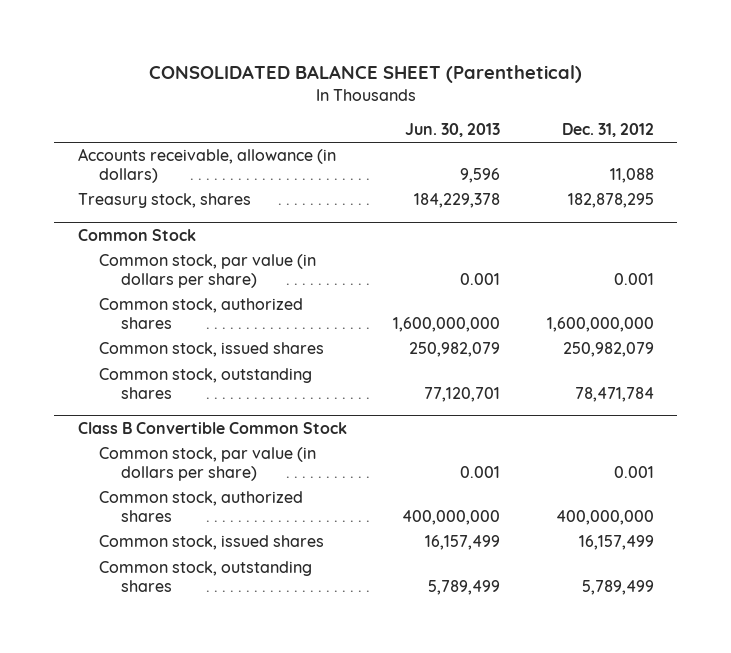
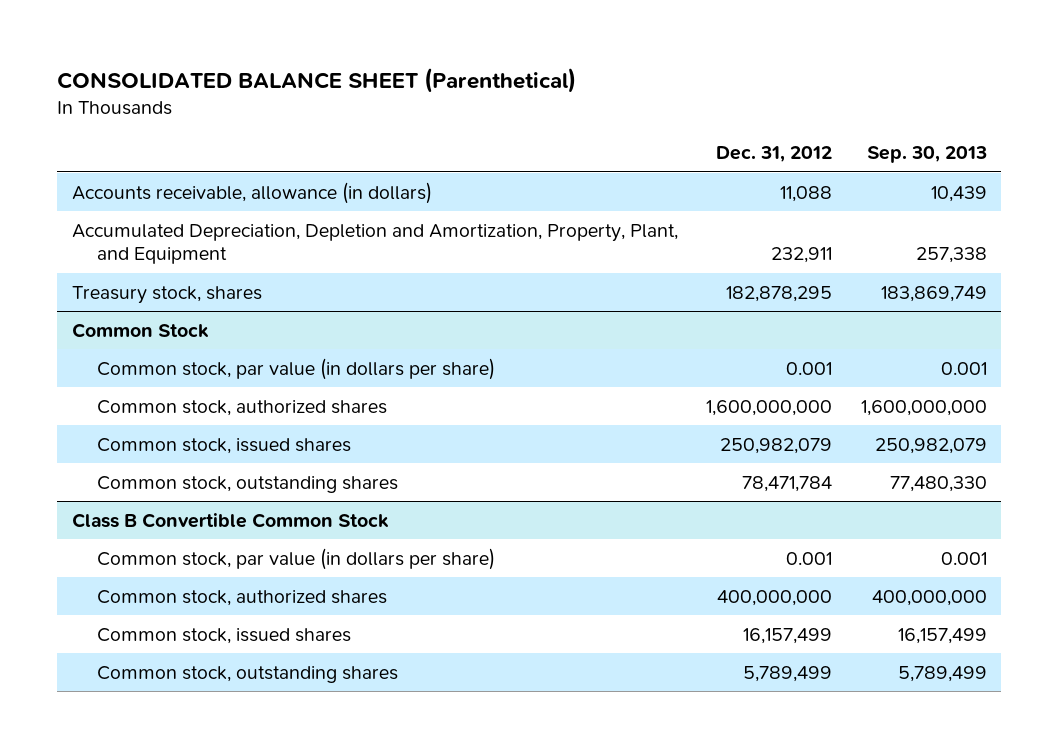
- | Jun. 30, 2013 | Dec. 31, 2012
+ | Dec. 31, 2012 | Sep. 30, 2013
+ Accumulated Depreciation, Depletion and Amortization, Property, Plant, and Equipment | 232,911 | 257,338

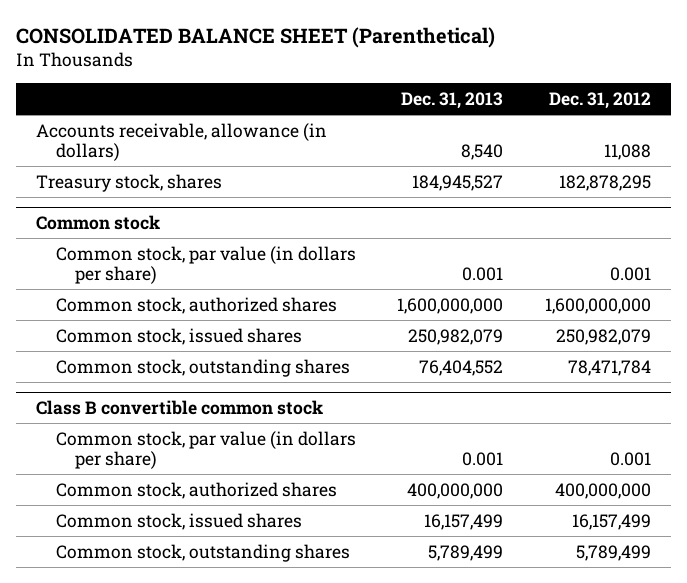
- | Dec. 31, 2012 | Sep. 30, 2013
+ | Dec. 31, 2013 | Dec. 31, 2012
- Accumulated Depreciation, Depletion and Amortization, Property, Plant, and Equipment | 232,911 | 257,338
- Common Stock
+ Common stock
- Class B Convertible Common Stock
+ Class B convertible common stock

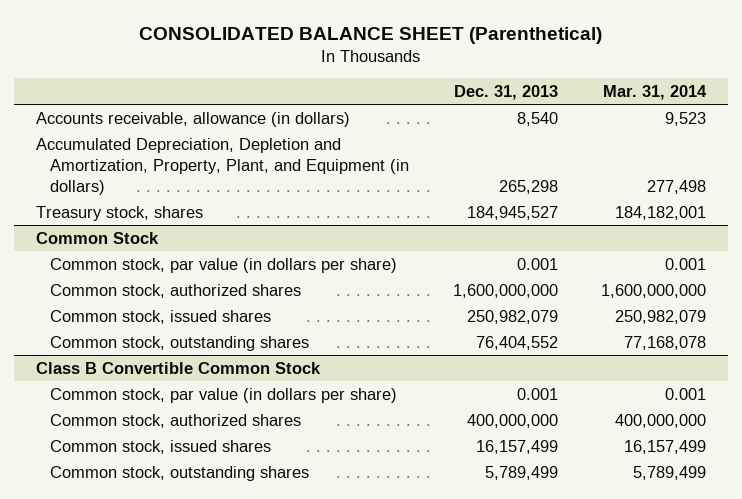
- | Dec. 31, 2013 | Dec. 31, 2012
+ | Dec. 31, 2013 | Mar. 31, 2014
+ Accumulated Depreciation, Depletion and Amortization, Property, Plant, and Equipment (in dollars) | 265,298 | 277,498
- Common stock
+ Common Stock
- Class B convertible common stock
+ Class B Convertible Common Stock

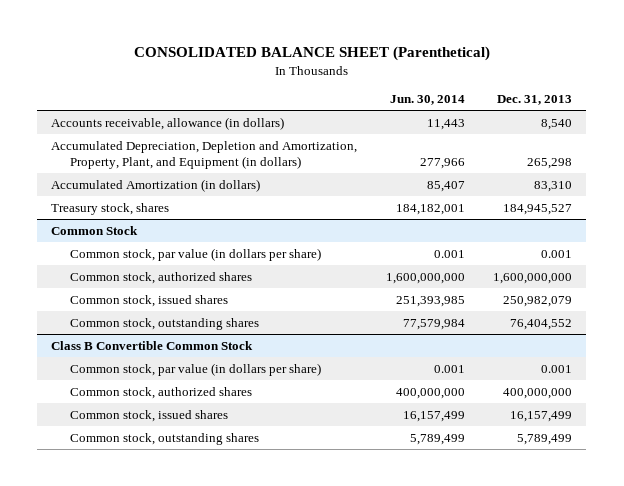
- | Dec. 31, 2013 | Mar. 31, 2014
+ | Jun. 30, 2014 | Dec. 31, 2013
+ Accumulated Amortization (in dollars) | 85,407 | 83,310

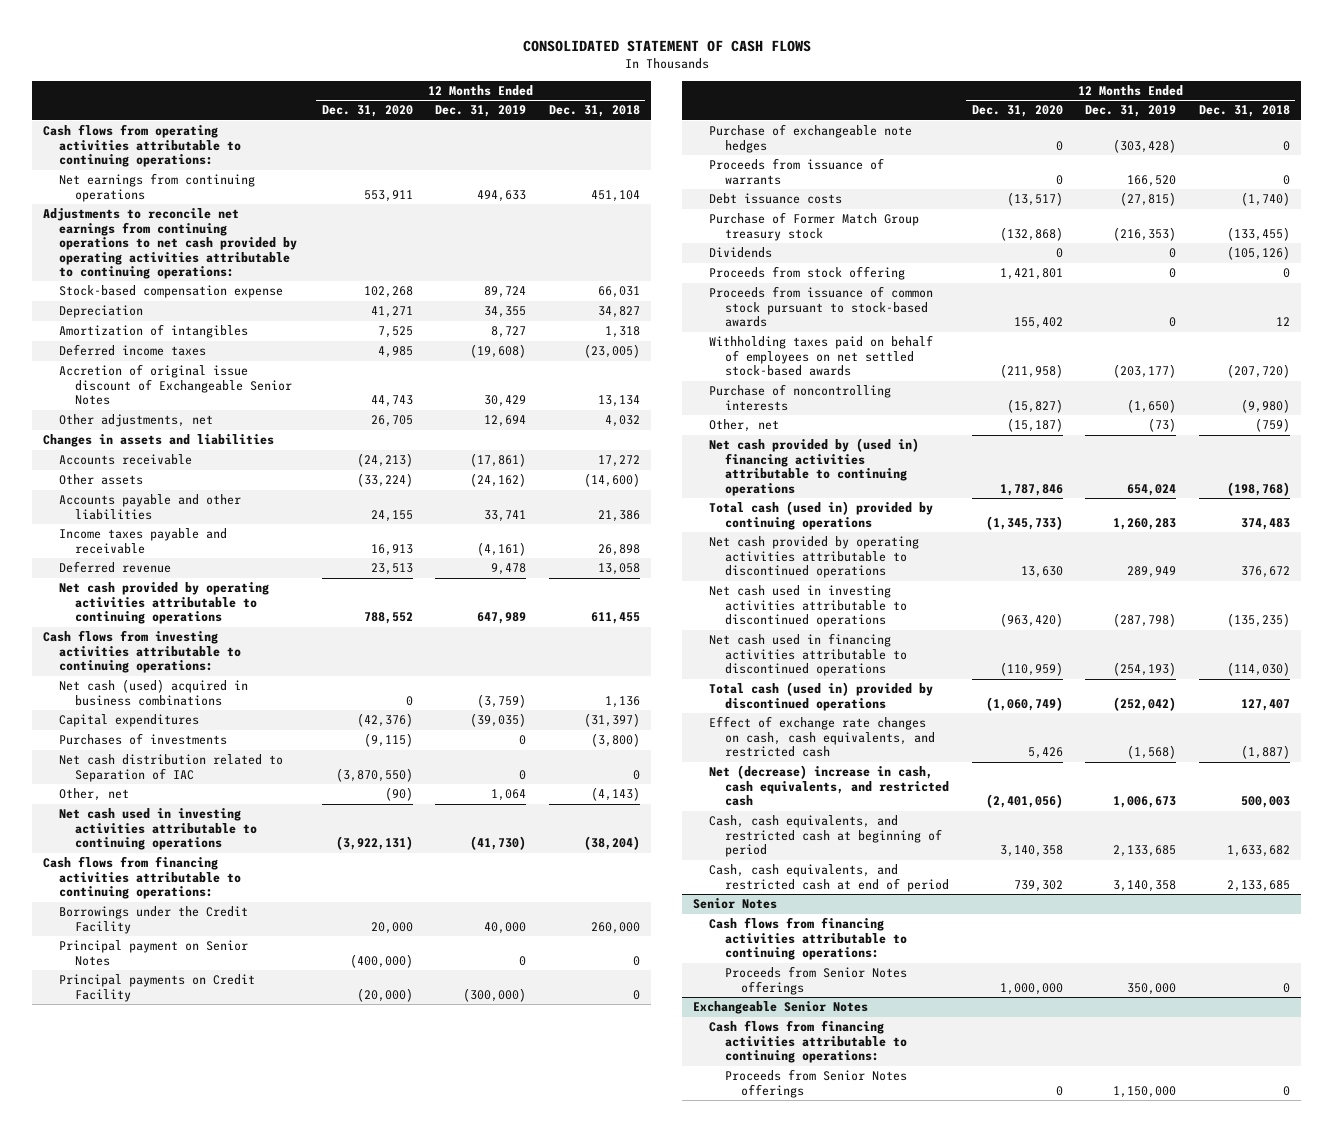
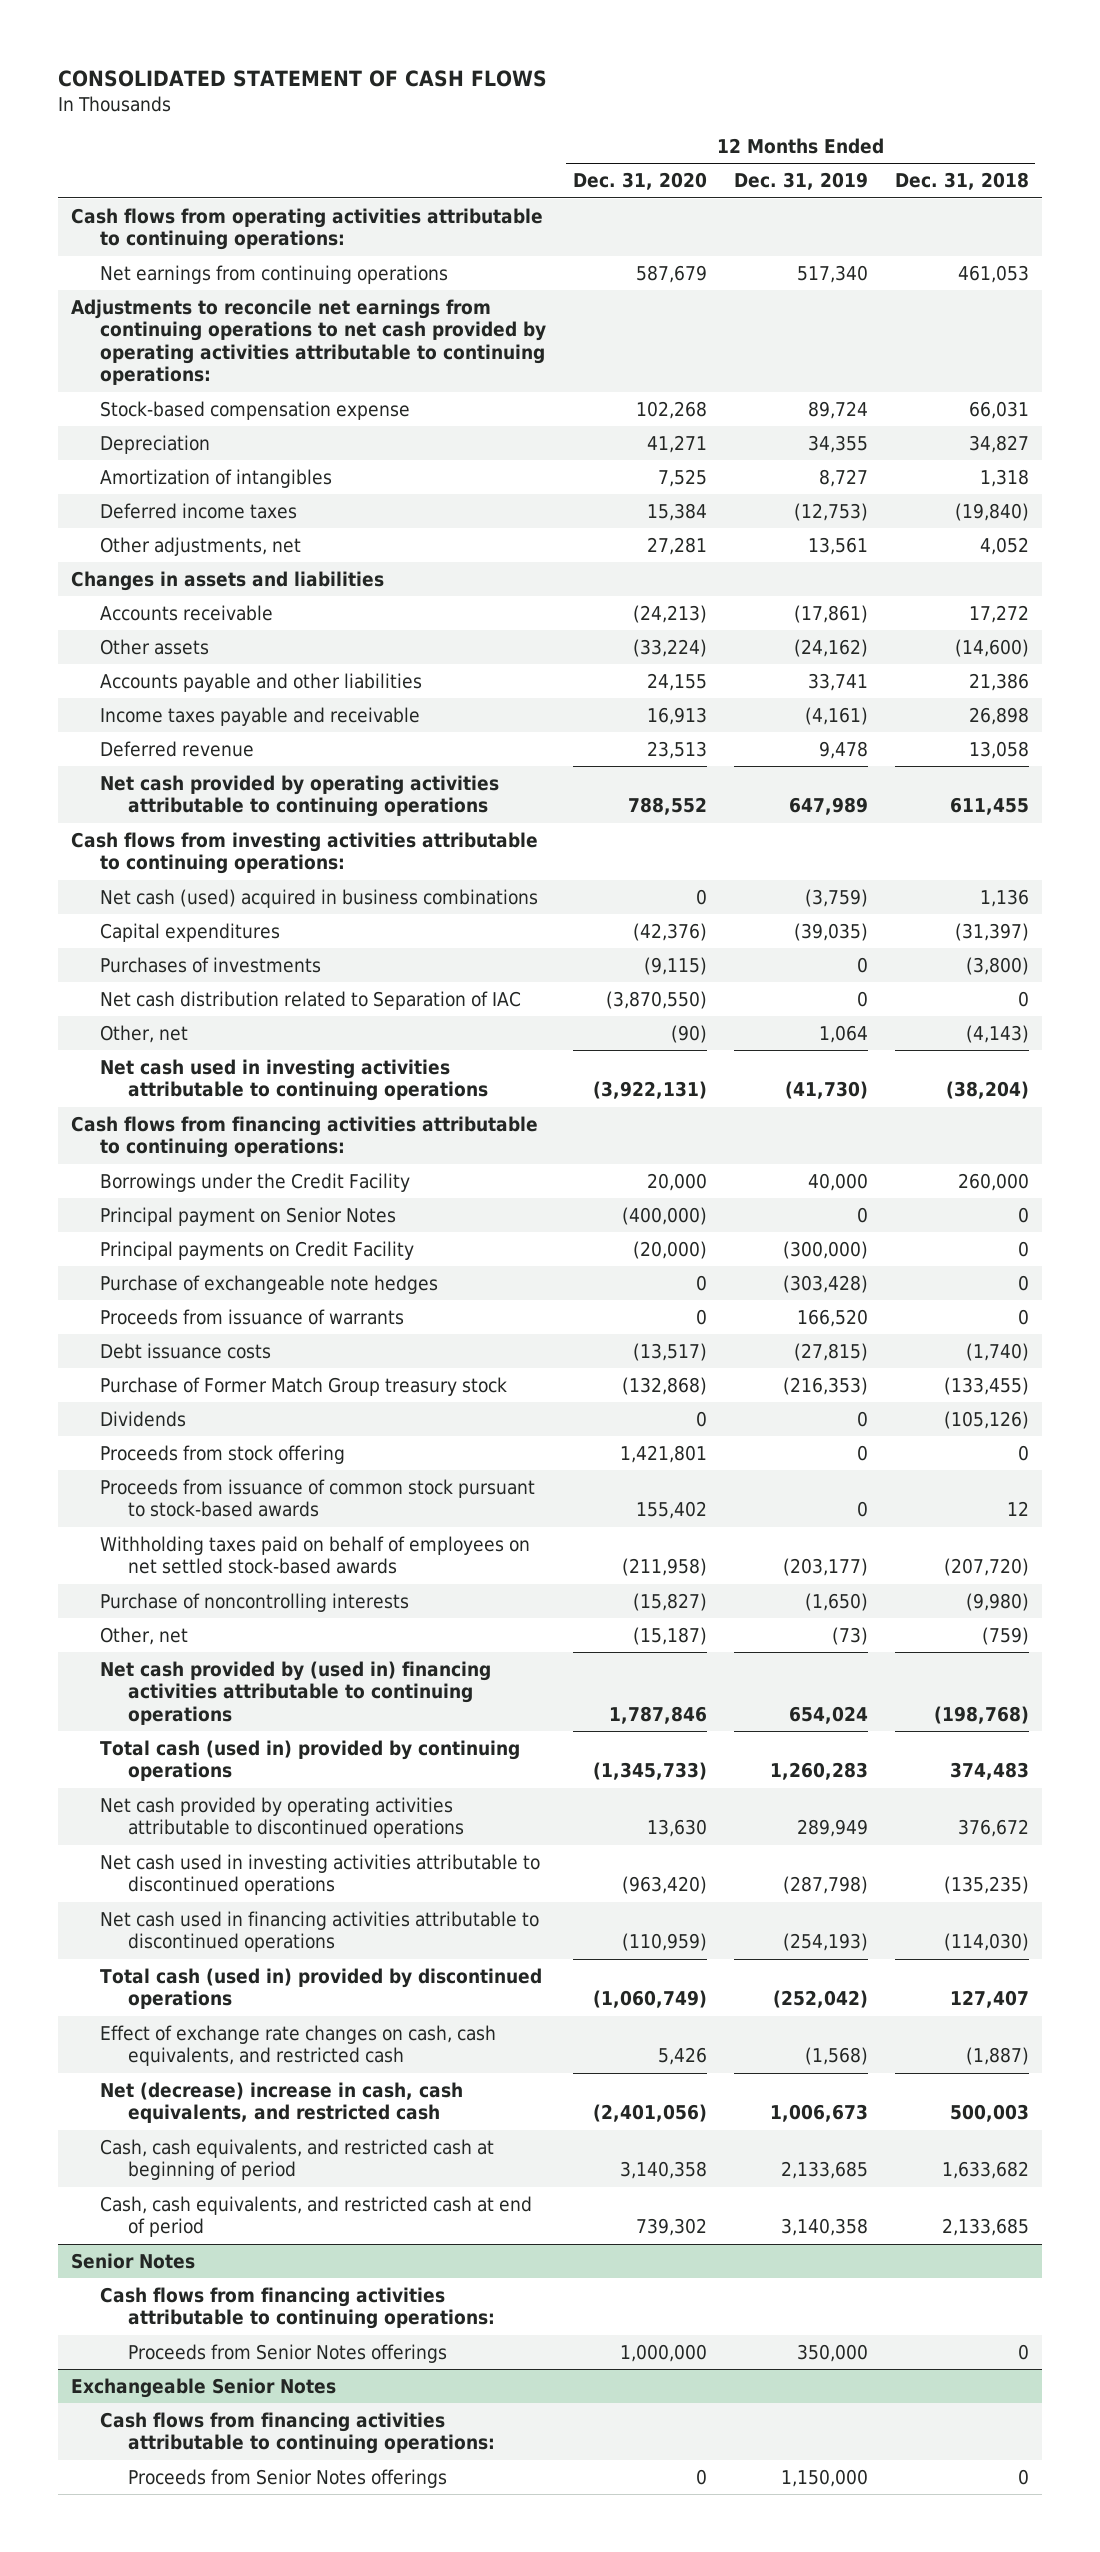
- Net earnings from continuing operations | 553,911 | 494,633 | 451,104
+ Net earnings from continuing operations | 587,679 | 517,340 | 461,053
- Deferred income taxes | 4,985 | (19,608) | (23,005)
- Accretion of original issue discount of Exchangeable Senior Notes | 44,743 | 30,429 | 13,134
- Other adjustments, net | 26,705 | 12,694 | 4,032
+ Deferred income taxes | 15,384 | (12,753) | (19,840)
+ Other adjustments, net | 27,281 | 13,561 | 4,052

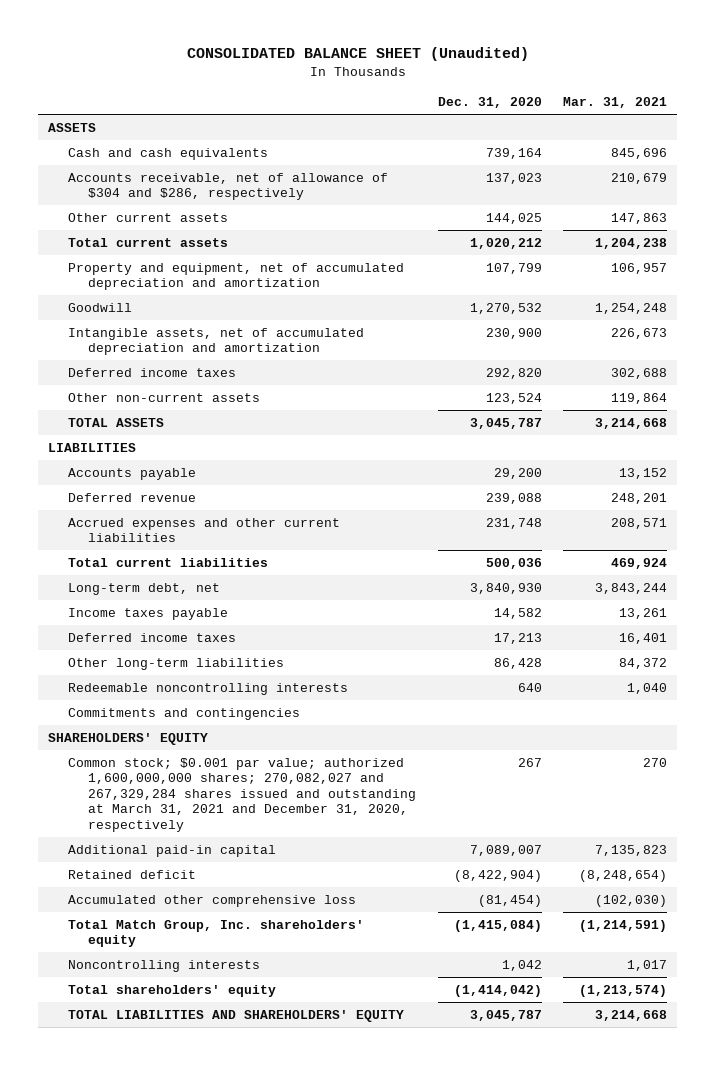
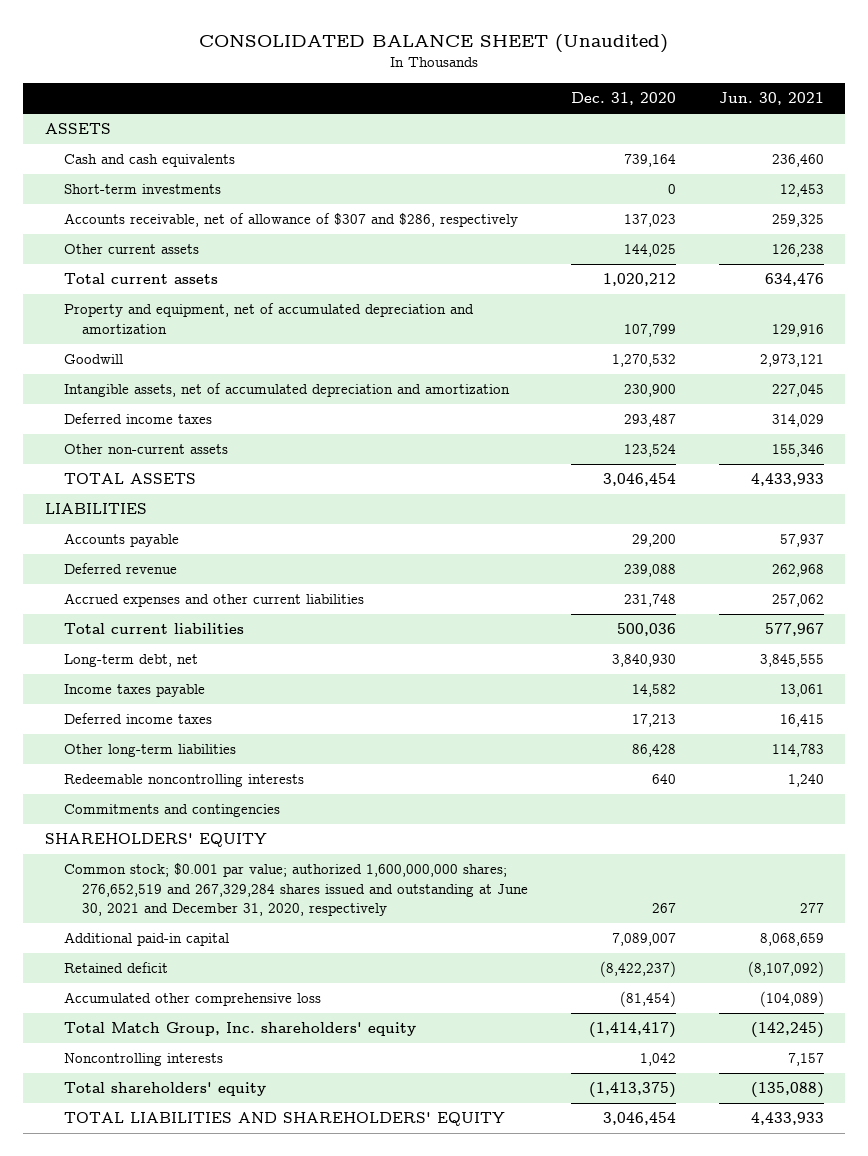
- | Dec. 31, 2020 | Mar. 31, 2021
+ | Dec. 31, 2020 | Jun. 30, 2021
- Accounts receivable, net of allowance of $304 and $286, respectively | 137,023 | 210,679
+ Short-term investments | 0 | 12,453
+ Accounts receivable, net of allowance of $307 and $286, respectively | 137,023 | 259,325
- Deferred income taxes | 292,820 | 302,688
+ Deferred income taxes | 293,487 | 314,029
- TOTAL ASSETS | 3,045,787 | 3,214,668
+ TOTAL ASSETS | 3,046,454 | 4,433,933
- Common stock; $0.001 par value; authorized 1,600,000,000 shares; 270,082,027 and 267,329,284 shares issued and outstanding at March 31, 2021 and December 31, 2020, respectively | 267 | 270
+ Common stock; $0.001 par value; authorized 1,600,000,000 shares; 276,652,519 and 267,329,284 shares issued and outstanding at June 30, 2021 and December 31, 2020, respectively | 267 | 277
- Retained deficit | (8,422,904) | (8,248,654)
+ Retained deficit | (8,422,237) | (8,107,092)
- Total Match Group, Inc. shareholders' equity | (1,415,084) | (1,214,591)
+ Total Match Group, Inc. shareholders' equity | (1,414,417) | (142,245)
- Total shareholders' equity | (1,414,042) | (1,213,574)
- TOTAL LIABILITIES AND SHAREHOLDERS' EQUITY | 3,045,787 | 3,214,668
+ Total shareholders' equity | (1,413,375) | (135,088)
+ TOTAL LIABILITIES AND SHAREHOLDERS' EQUITY | 3,046,454 | 4,433,933

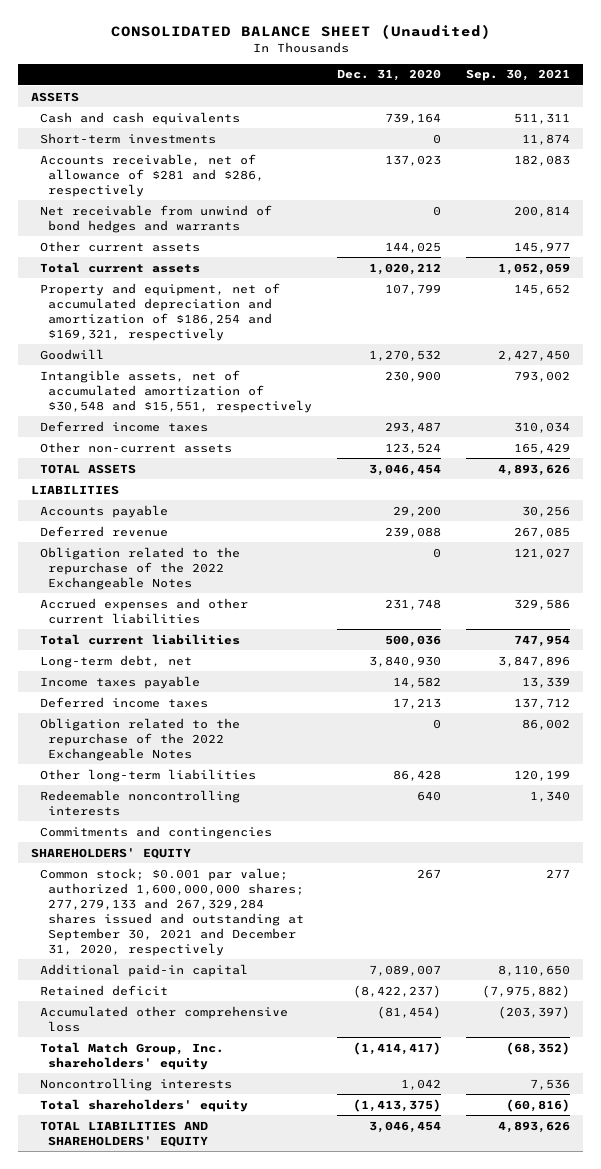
- | Dec. 31, 2020 | Jun. 30, 2021
+ | Dec. 31, 2020 | Sep. 30, 2021
- Accounts receivable, net of allowance of $307 and $286, respectively | 137,023 | 259,325
+ Accounts receivable, net of allowance of $281 and $286, respectively | 137,023 | 182,083
+ Net receivable from unwind of bond hedges and warrants | 0 | 200,814
- Property and equipment, net of accumulated depreciation and amortization | 107,799 | 129,916
+ Property and equipment, net of accumulated depreciation and amortization of $186,254 and $169,321, respectively | 107,799 | 145,652
- Intangible assets, net of accumulated depreciation and amortization | 230,900 | 227,045
+ Intangible assets, net of accumulated amortization of $30,548 and $15,551, respectively | 230,900 | 793,002
+ Obligation related to the repurchase of the 2022 Exchangeable Notes | 0 | 121,027
+ Obligation related to the repurchase of the 2022 Exchangeable Notes | 0 | 86,002
- Common stock; $0.001 par value; authorized 1,600,000,000 shares; 276,652,519 and 267,329,284 shares issued and outstanding at June 30, 2021 and December 31, 2020, respectively | 267 | 277
+ Common stock; $0.001 par value; authorized 1,600,000,000 shares; 277,279,133 and 267,329,284 shares issued and outstanding at September 30, 2021 and December 31, 2020, respectively | 267 | 277

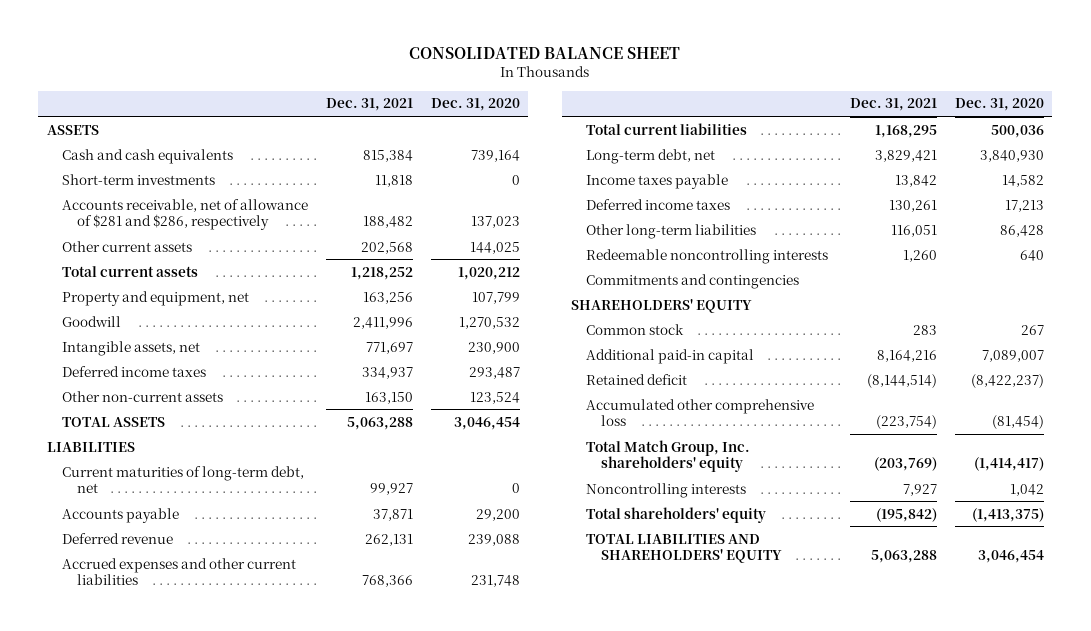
- CONSOLIDATED BALANCE SHEET (Unaudited)
+ CONSOLIDATED BALANCE SHEET
- | Dec. 31, 2020 | Sep. 30, 2021
+ | Dec. 31, 2021 | Dec. 31, 2020
- Net receivable from unwind of bond hedges and warrants | 0 | 200,814
- Property and equipment, net of accumulated depreciation and amortization of $186,254 and $169,321, respectively | 107,799 | 145,652
+ Property and equipment, net | 163,256 | 107,799
- Intangible assets, net of accumulated amortization of $30,548 and $15,551, respectively | 230,900 | 793,002
+ Intangible assets, net | 771,697 | 230,900
+ Current maturities of long-term debt, net | 99,927 | 0
- Obligation related to the repurchase of the 2022 Exchangeable Notes | 0 | 121,027
- Obligation related to the repurchase of the 2022 Exchangeable Notes | 0 | 86,002
- Common stock; $0.001 par value; authorized 1,600,000,000 shares; 277,279,133 and 267,329,284 shares issued and outstanding at September 30, 2021 and December 31, 2020, respectively | 267 | 277
+ Common stock | 283 | 267

